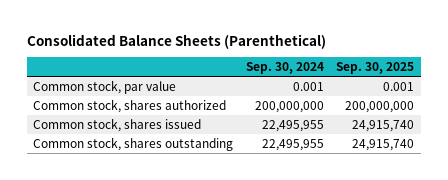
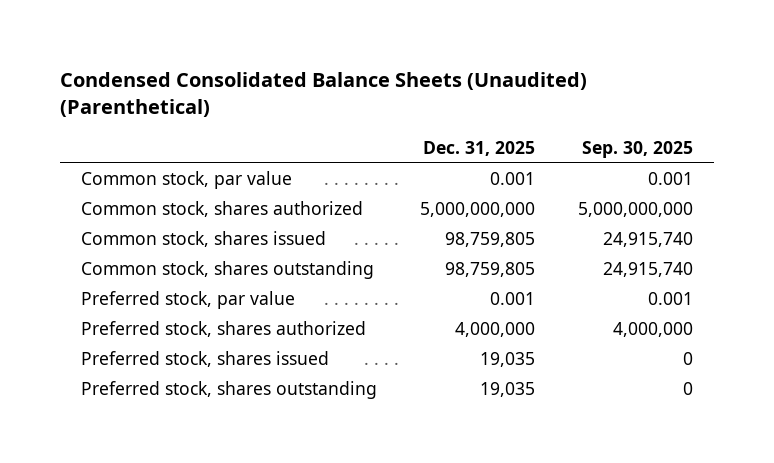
- Consolidated Balance Sheets (Parenthetical)
+ Condensed Consolidated Balance Sheets (Unaudited) (Parenthetical)
- | Sep. 30, 2024 | Sep. 30, 2025
+ | Dec. 31, 2025 | Sep. 30, 2025
- Common stock, shares authorized | 200,000,000 | 200,000,000
+ Common stock, shares authorized | 5,000,000,000 | 5,000,000,000
+ Preferred stock, par value | 0.001 | 0.001
+ Preferred stock, shares authorized | 4,000,000 | 4,000,000
+ Preferred stock, shares issued | 19,035 | 0
+ Preferred stock, shares outstanding | 19,035 | 0

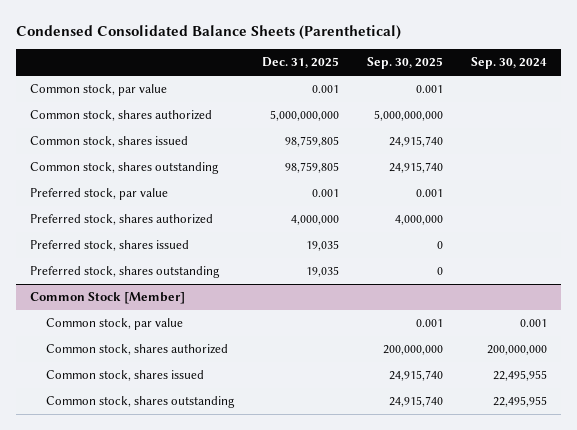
- Condensed Consolidated Balance Sheets (Unaudited) (Parenthetical)
+ Condensed Consolidated Balance Sheets (Parenthetical)
- | Dec. 31, 2025 | Sep. 30, 2025
+ | Dec. 31, 2025 | Sep. 30, 2025 | Sep. 30, 2024
+ Common Stock [Member]
+ Common stock, par value | | 0.001 | 0.001
+ Common stock, shares authorized | | 200,000,000 | 200,000,000
+ Common stock, shares issued | | 24,915,740 | 22,495,955
+ Common stock, shares outstanding | | 24,915,740 | 22,495,955

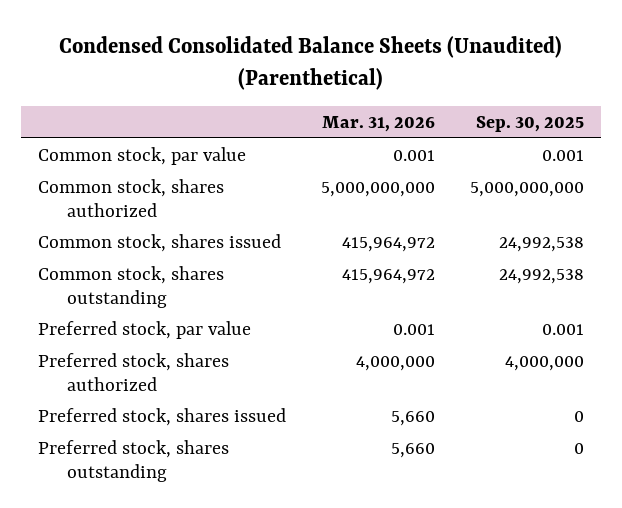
- Condensed Consolidated Balance Sheets (Parenthetical)
+ Condensed Consolidated Balance Sheets (Unaudited) (Parenthetical)
- | Dec. 31, 2025 | Sep. 30, 2025 | Sep. 30, 2024
+ | Mar. 31, 2026 | Sep. 30, 2025
- Common stock, shares issued | 98,759,805 | 24,915,740 |
- Common stock, shares outstanding | 98,759,805 | 24,915,740 |
+ Common stock, shares issued | 415,964,972 | 24,992,538
+ Common stock, shares outstanding | 415,964,972 | 24,992,538
- Common Stock [Member]
- Common stock, par value | | 0.001 | 0.001
- Common stock, shares authorized | | 200,000,000 | 200,000,000
- Common stock, shares issued | | 24,915,740 | 22,495,955
- Common stock, shares outstanding | | 24,915,740 | 22,495,955

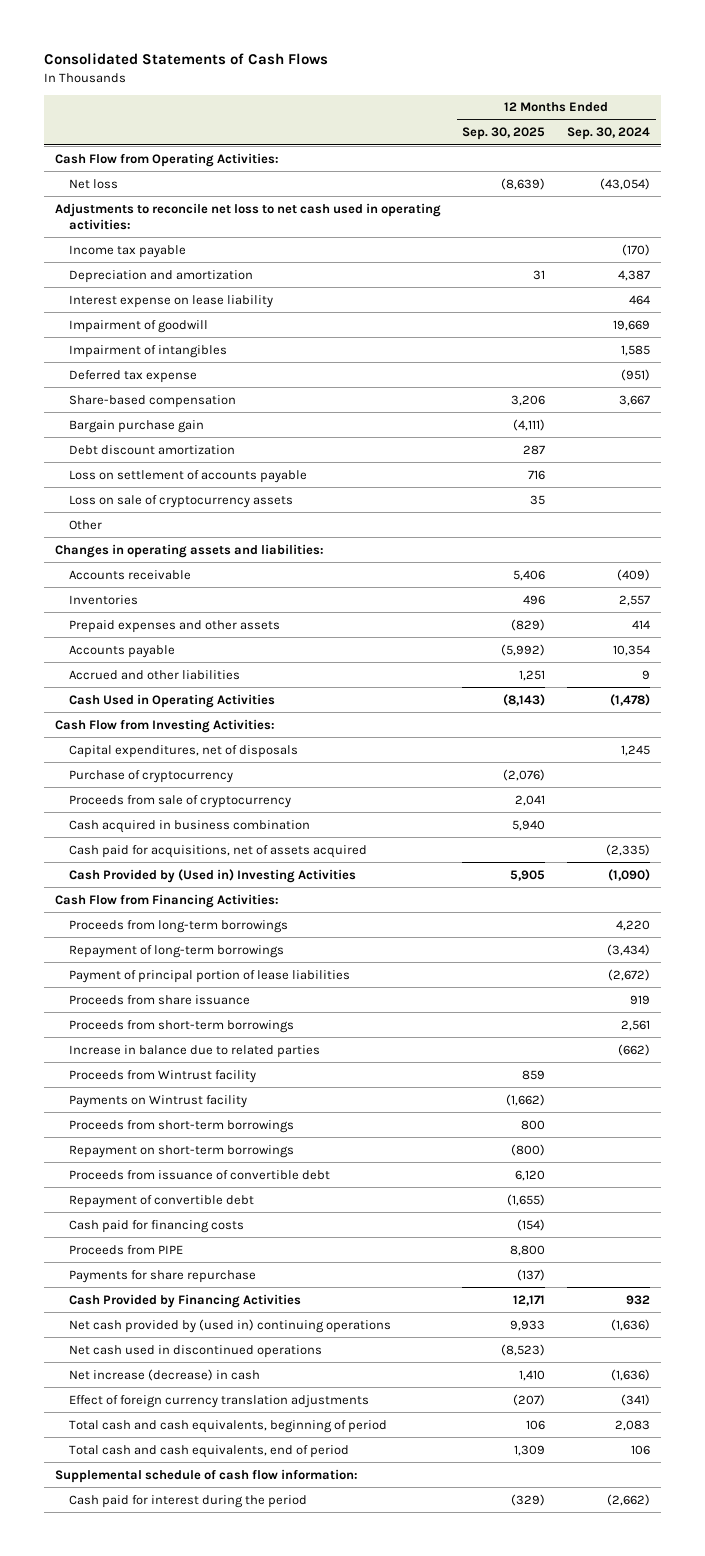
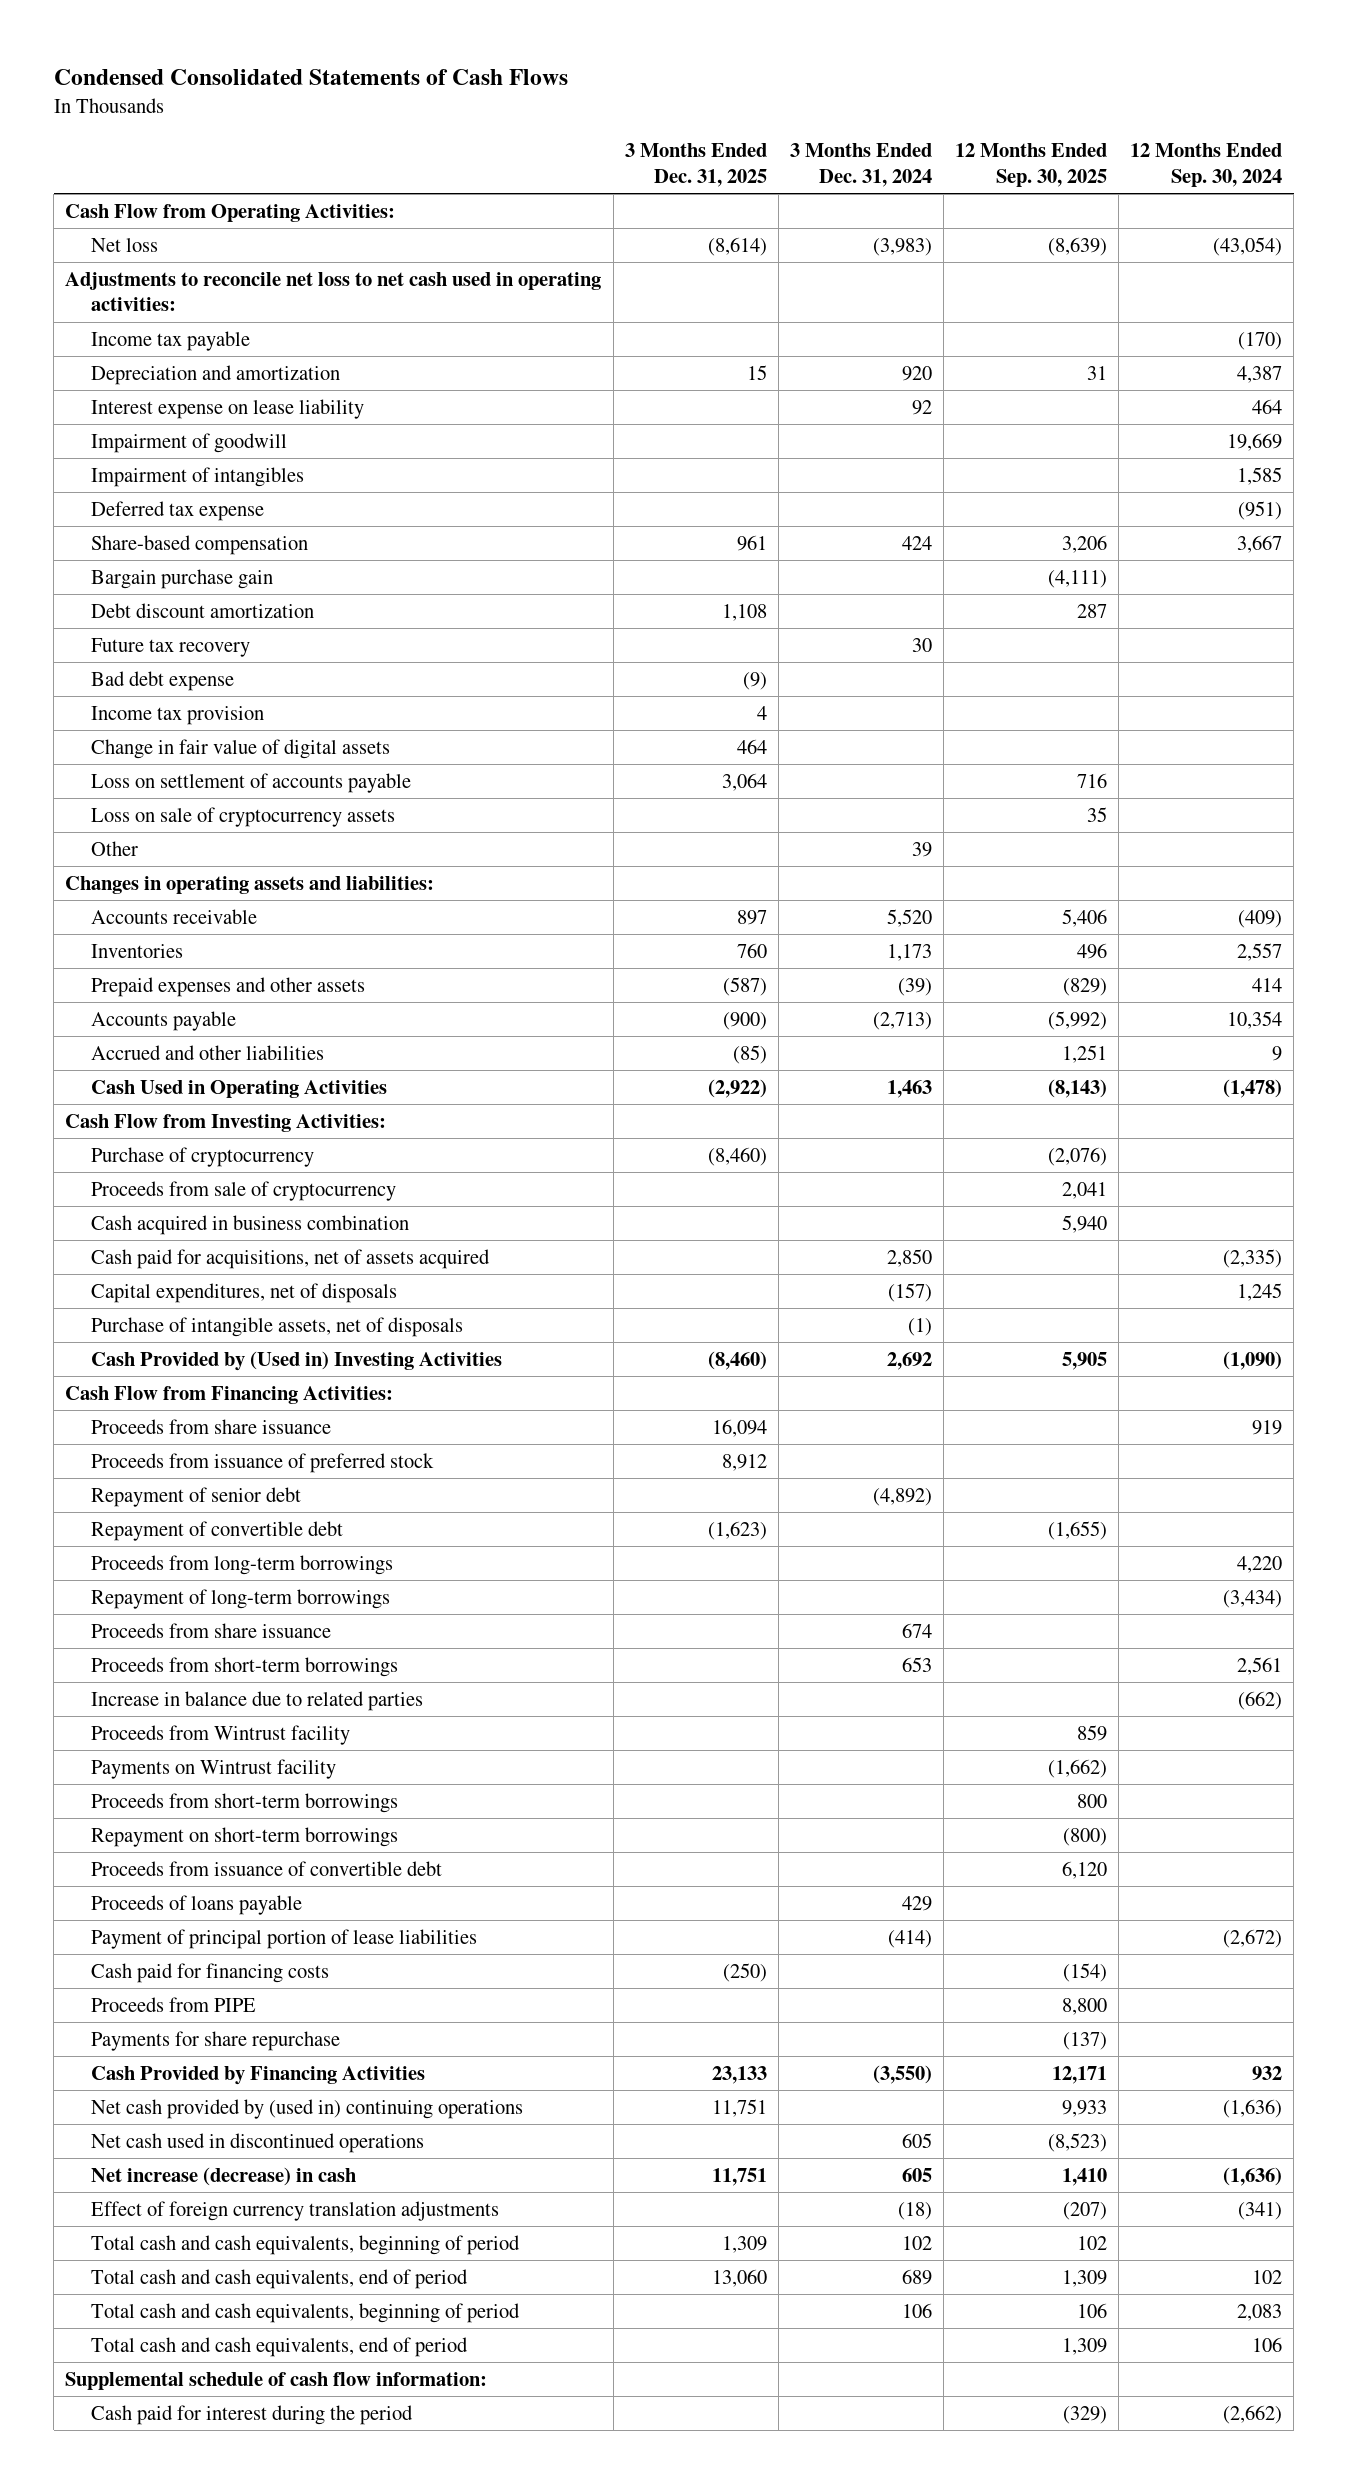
- Consolidated Statements of Cash Flows
+ Condensed Consolidated Statements of Cash Flows
- | 12 Months Ended Sep. 30, 2025 | 12 Months Ended Sep. 30, 2024
+ | 3 Months Ended Dec. 31, 2025 | 3 Months Ended Dec. 31, 2024 | 12 Months Ended Sep. 30, 2025 | 12 Months Ended Sep. 30, 2024
+ Future tax recovery | | 30 | |
+ Bad debt expense | (9) | | |
+ Income tax provision | 4 | | |
+ Change in fair value of digital assets | 464 | | |
moved down: Capital expenditures, net of disposals | | (157) | | 1,245
+ Purchase of intangible assets, net of disposals | | (1) | |
moved up: Proceeds from share issuance | 16,094 | | | 919
+ Proceeds from issuance of preferred stock | 8,912 | | |
+ Repayment of senior debt | | (4,892) | |
moved up: Repayment of convertible debt | (1,623) | | (1,655) |
+ Proceeds from share issuance | | 674 | |
+ Proceeds of loans payable | | 429 | |
moved down: Payment of principal portion of lease liabilities | | (414) | | (2,672)
+ Total cash and cash equivalents, beginning of period | 1,309 | 102 | 102 |
+ Total cash and cash equivalents, end of period | 13,060 | 689 | 1,309 | 102

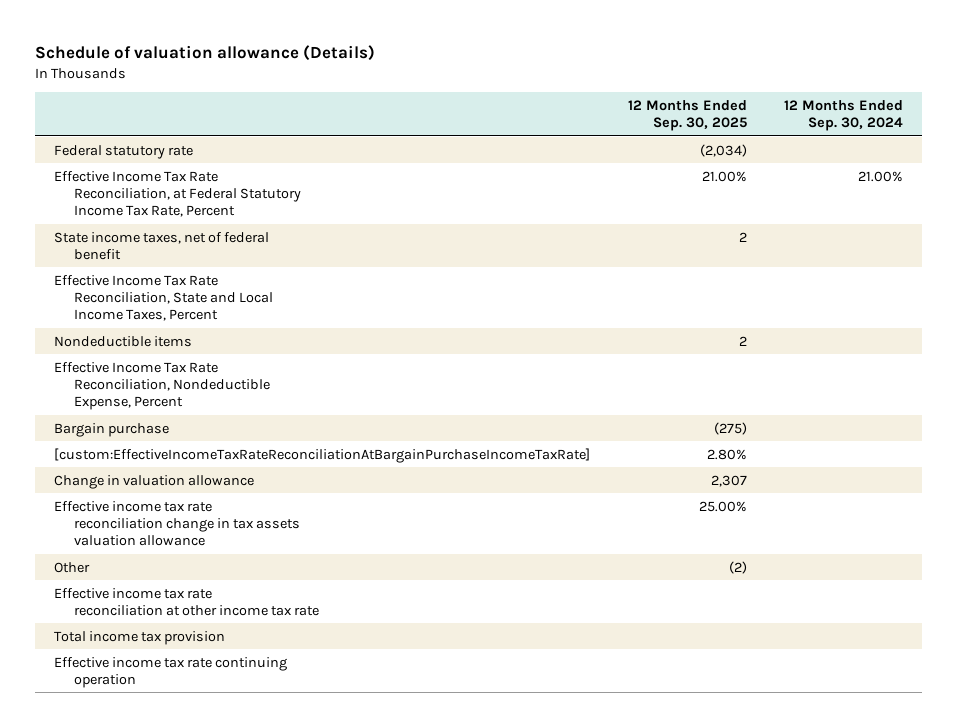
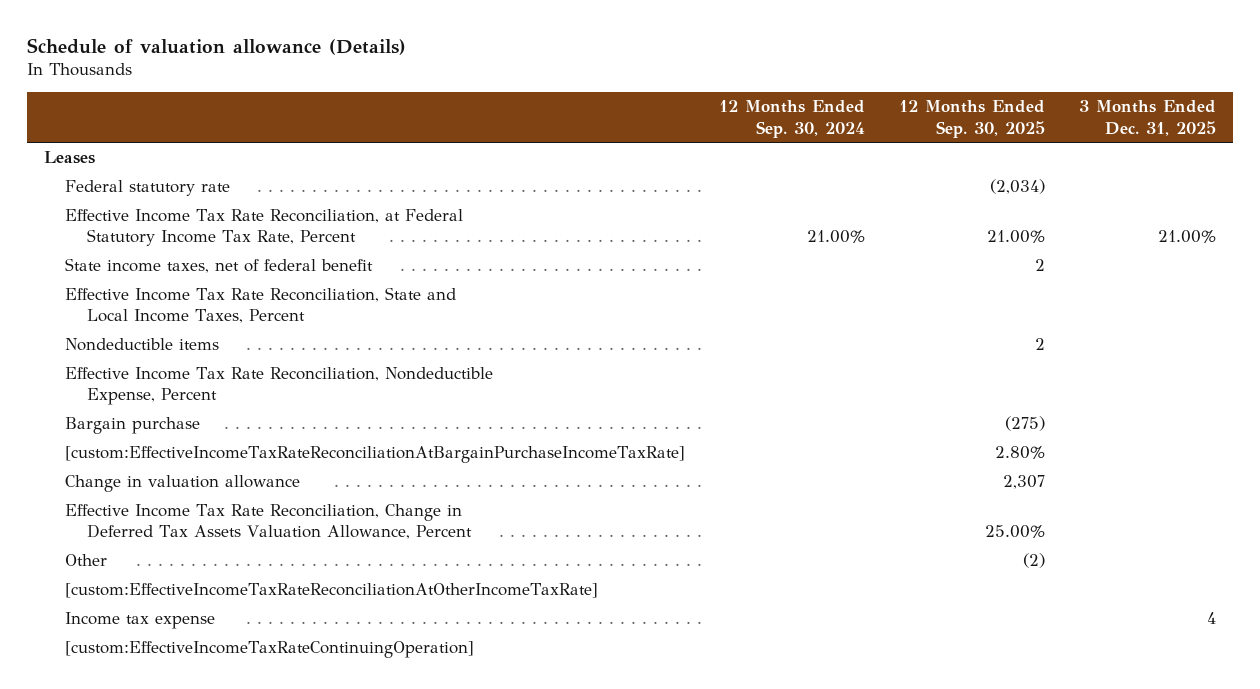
- | 12 Months Ended Sep. 30, 2025 | 12 Months Ended Sep. 30, 2024
+ | 12 Months Ended Sep. 30, 2024 | 12 Months Ended Sep. 30, 2025 | 3 Months Ended Dec. 31, 2025
+ Leases
- Effective income tax rate reconciliation change in tax assets valuation allowance | 25.00% |
+ Effective Income Tax Rate Reconciliation, Change in Deferred Tax Assets Valuation Allowance, Percent | | 25.00% |
- Effective income tax rate reconciliation at other income tax rate
- Total income tax provision
- Effective income tax rate continuing operation
+ [custom:EffectiveIncomeTaxRateReconciliationAtOtherIncomeTaxRate]
+ Income tax expense | | | 4
+ [custom:EffectiveIncomeTaxRateContinuingOperation]

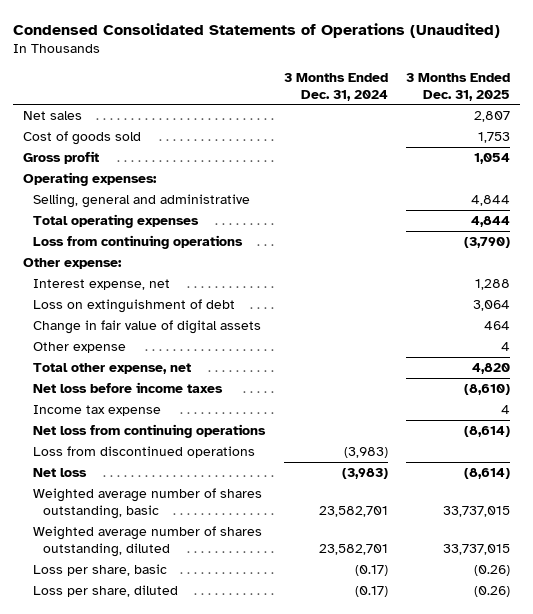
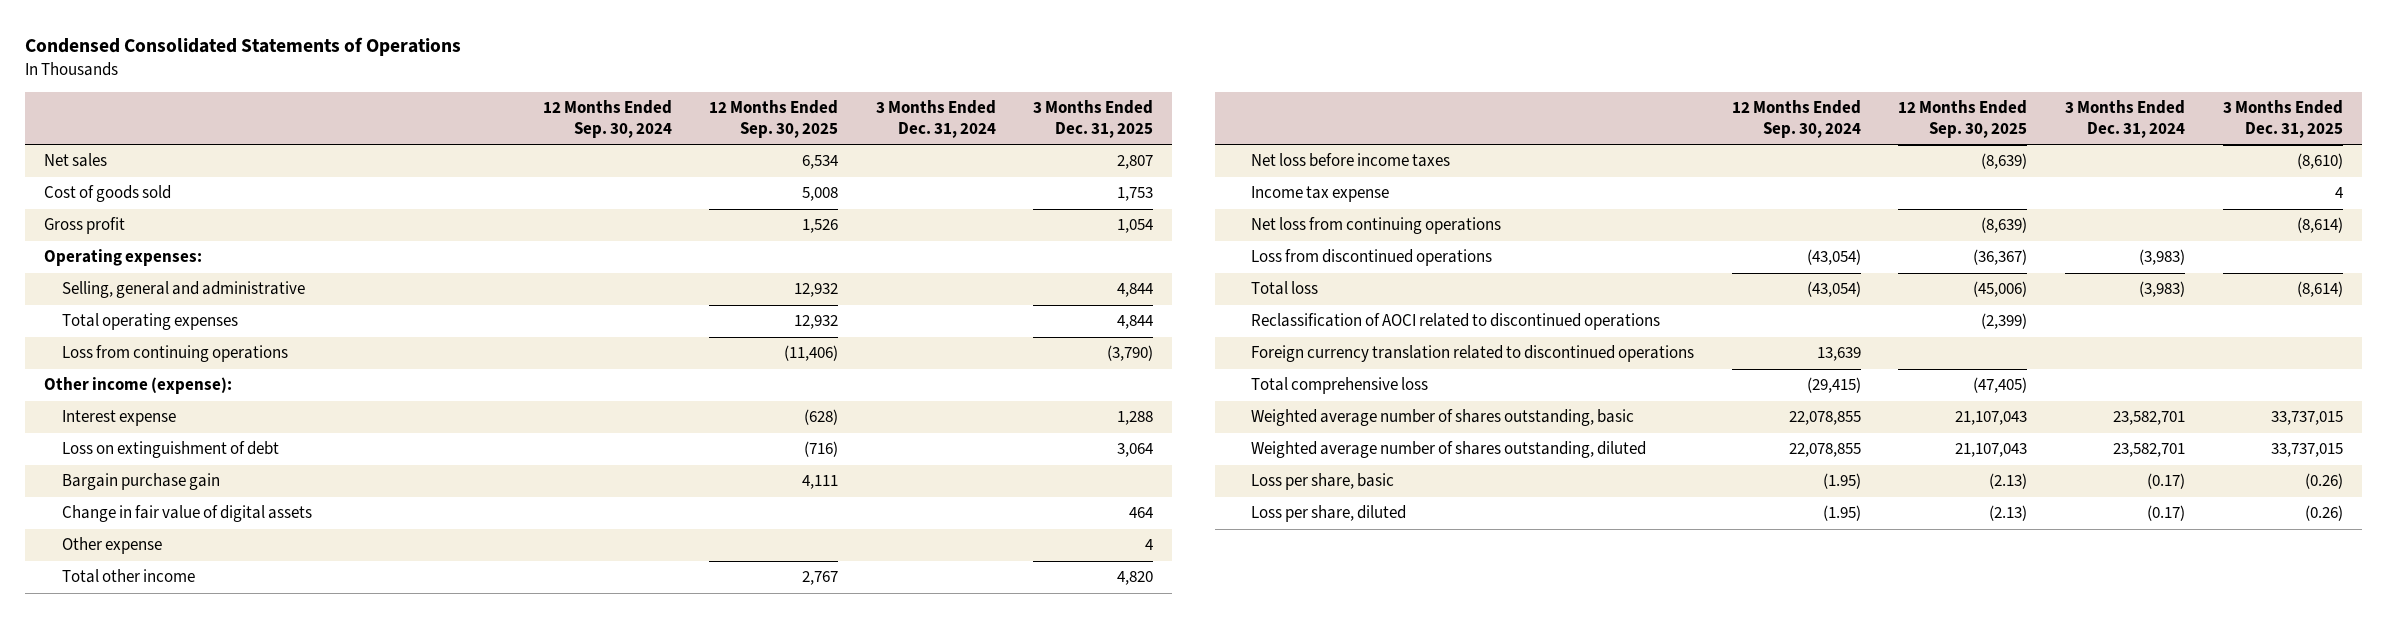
- Condensed Consolidated Statements of Operations (Unaudited)
+ Condensed Consolidated Statements of Operations
- | 3 Months Ended Dec. 31, 2024 | 3 Months Ended Dec. 31, 2025
+ | 12 Months Ended Sep. 30, 2024 | 12 Months Ended Sep. 30, 2025 | 3 Months Ended Dec. 31, 2024 | 3 Months Ended Dec. 31, 2025
- Other expense:
- Interest expense, net | | 1,288
+ Other income (expense):
+ Interest expense | | (628) | | 1,288
+ Bargain purchase gain | | 4,111 | |
- Total other expense, net | | 4,820
+ Total other income | | 2,767 | | 4,820
- Net loss | (3,983) | (8,614)
+ Total loss | (43,054) | (45,006) | (3,983) | (8,614)
+ Reclassification of AOCI related to discontinued operations | | (2,399) | |
+ Foreign currency translation related to discontinued operations | 13,639 | | |
+ Total comprehensive loss | (29,415) | (47,405) | |

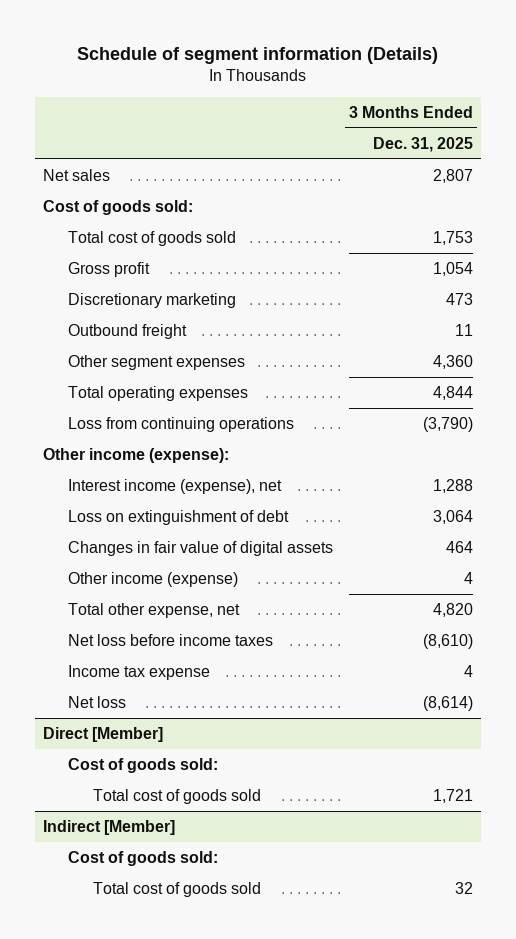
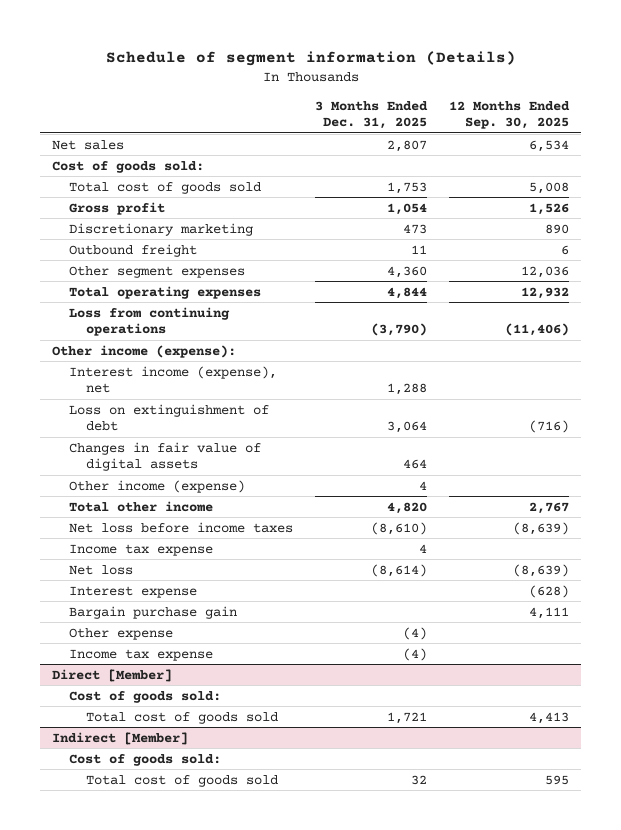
- | 3 Months Ended Dec. 31, 2025
+ | 3 Months Ended Dec. 31, 2025 | 12 Months Ended Sep. 30, 2025
- Total other expense, net | 4,820
+ Total other income | 4,820 | 2,767
+ Interest expense | | (628)
+ Bargain purchase gain | | 4,111
+ Other expense | (4) |
+ Income tax expense | (4) |

